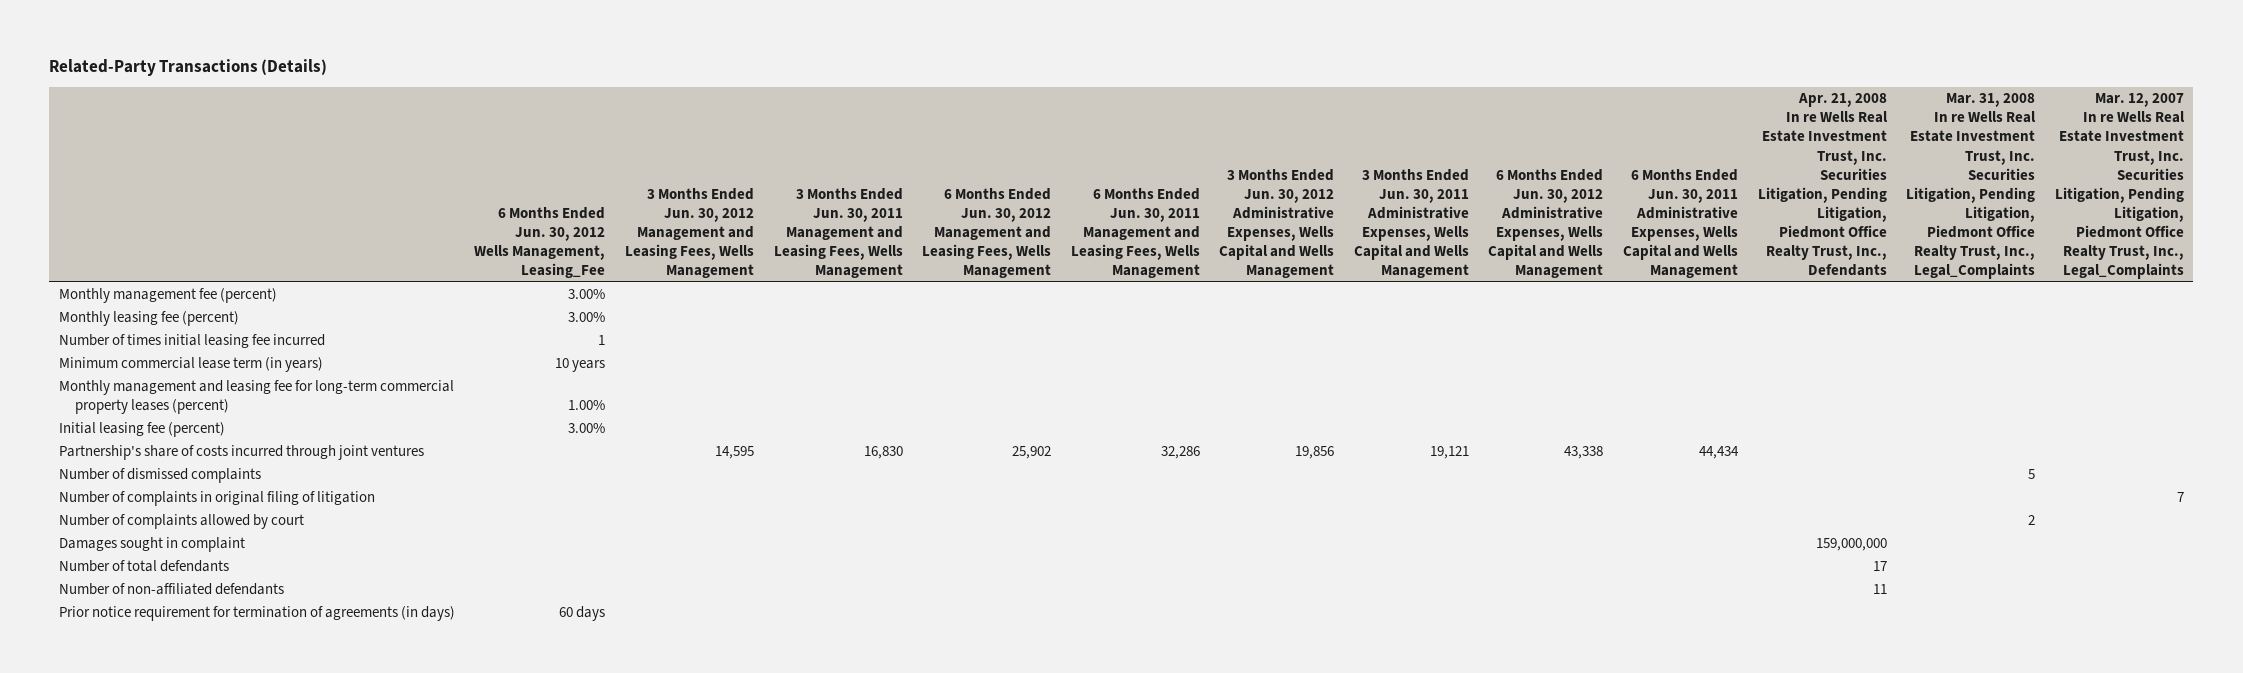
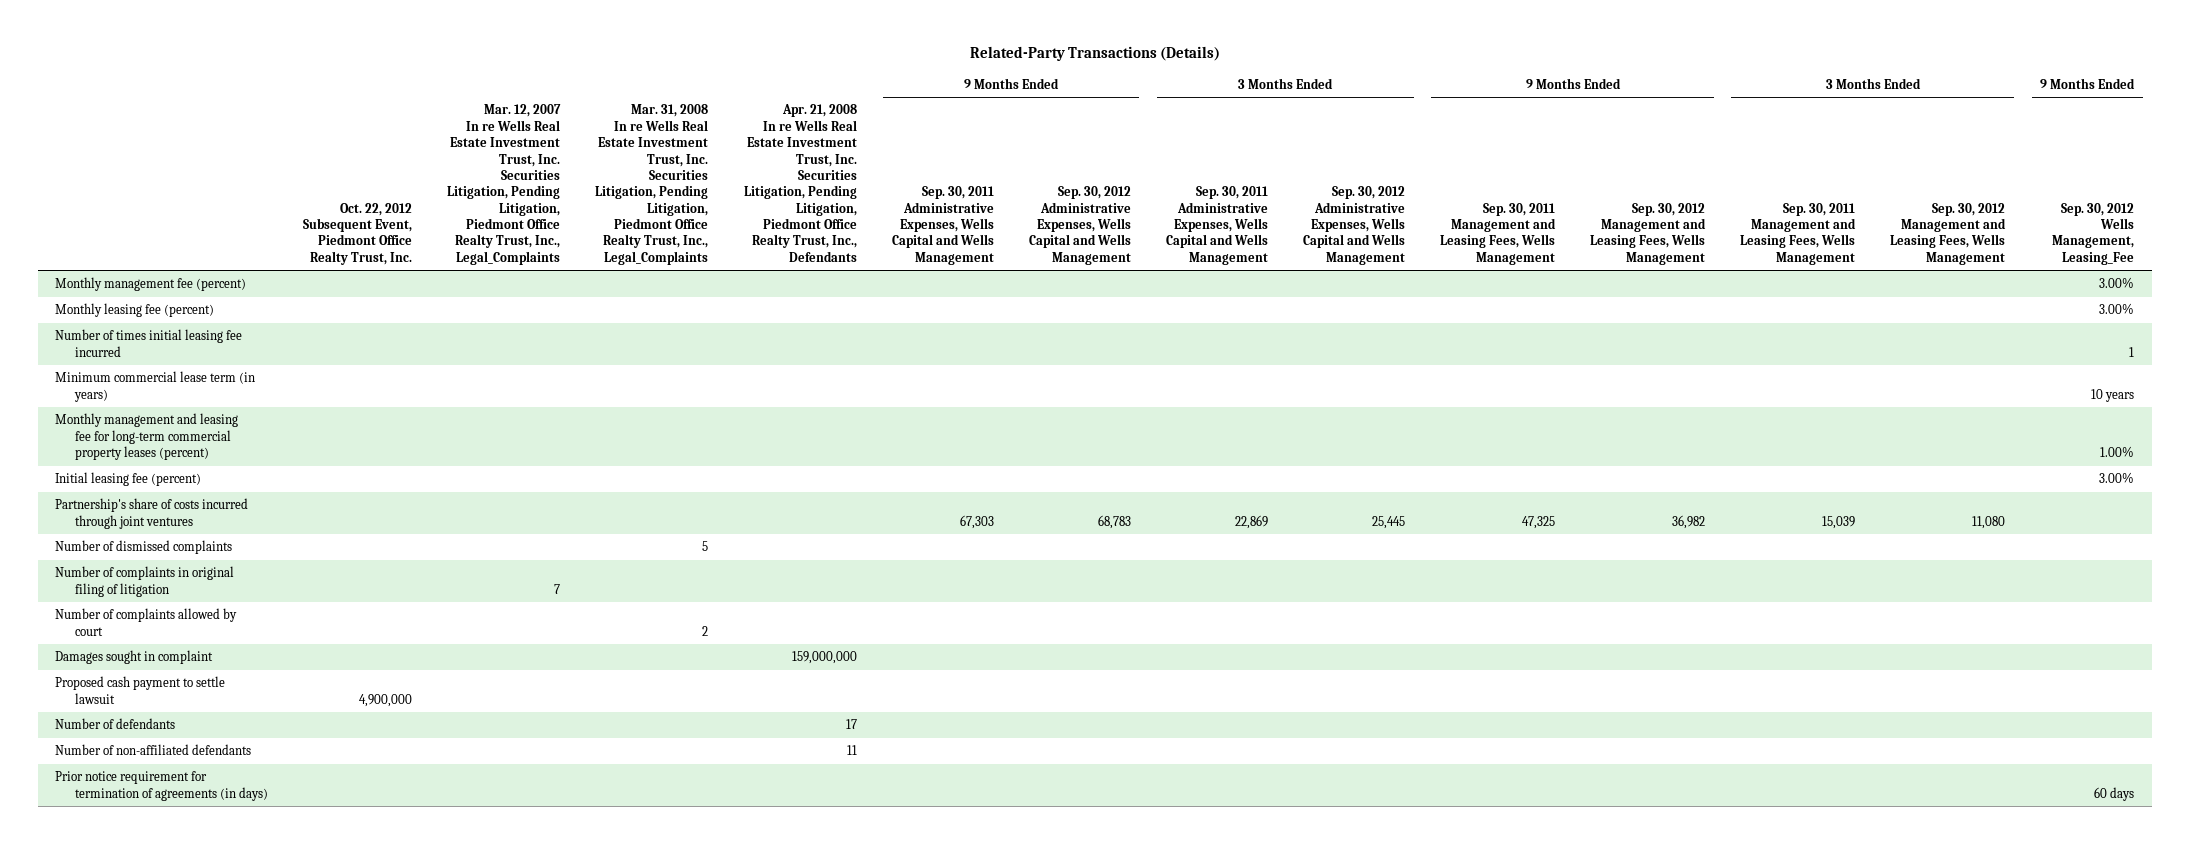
- | 6 Months Ended Jun. 30, 2012 Wells Management, Leasing_Fee | 3 Months Ended Jun. 30, 2012 Management and Leasing Fees, Wells Management | 3 Months Ended Jun. 30, 2011 Management and Leasing Fees, Wells Management | 6 Months Ended Jun. 30, 2012 Management and Leasing Fees, Wells Management | 6 Months Ended Jun. 30, 2011 Management and Leasing Fees, Wells Management | 3 Months Ended Jun. 30, 2012 Administrative Expenses, Wells Capital and Wells Management | 3 Months Ended Jun. 30, 2011 Administrative Expenses, Wells Capital and Wells Management | 6 Months Ended Jun. 30, 2012 Administrative Expenses, Wells Capital and Wells Management | 6 Months Ended Jun. 30, 2011 Administrative Expenses, Wells Capital and Wells Management | Apr. 21, 2008 In re Wells Real Estate Investment Trust, Inc. Securities Litigation, Pending Litigation, Piedmont Office Realty Trust, Inc., Defendants | Mar. 31, 2008 In re Wells Real Estate Investment Trust, Inc. Securities Litigation, Pending Litigation, Piedmont Office Realty Trust, Inc., Legal_Complaints | Mar. 12, 2007 In re Wells Real Estate Investment Trust, Inc. Securities Litigation, Pending Litigation, Piedmont Office Realty Trust, Inc., Legal_Complaints
+ | Oct. 22, 2012 Subsequent Event, Piedmont Office Realty Trust, Inc. | Mar. 12, 2007 In re Wells Real Estate Investment Trust, Inc. Securities Litigation, Pending Litigation, Piedmont Office Realty Trust, Inc., Legal_Complaints | Mar. 31, 2008 In re Wells Real Estate Investment Trust, Inc. Securities Litigation, Pending Litigation, Piedmont Office Realty Trust, Inc., Legal_Complaints | Apr. 21, 2008 In re Wells Real Estate Investment Trust, Inc. Securities Litigation, Pending Litigation, Piedmont Office Realty Trust, Inc., Defendants | 9 Months Ended Sep. 30, 2011 Administrative Expenses, Wells Capital and Wells Management | 9 Months Ended Sep. 30, 2012 Administrative Expenses, Wells Capital and Wells Management | 3 Months Ended Sep. 30, 2011 Administrative Expenses, Wells Capital and Wells Management | 3 Months Ended Sep. 30, 2012 Administrative Expenses, Wells Capital and Wells Management | 9 Months Ended Sep. 30, 2011 Management and Leasing Fees, Wells Management | 9 Months Ended Sep. 30, 2012 Management and Leasing Fees, Wells Management | 3 Months Ended Sep. 30, 2011 Management and Leasing Fees, Wells Management | 3 Months Ended Sep. 30, 2012 Management and Leasing Fees, Wells Management | 9 Months Ended Sep. 30, 2012 Wells Management, Leasing_Fee
- Number of total defendants | | | | | | | | | | 17 | |
+ Proposed cash payment to settle lawsuit | 4,900,000 | | | | | | | | | | | |
+ Number of defendants | | | | 17 | | | | | | | | |

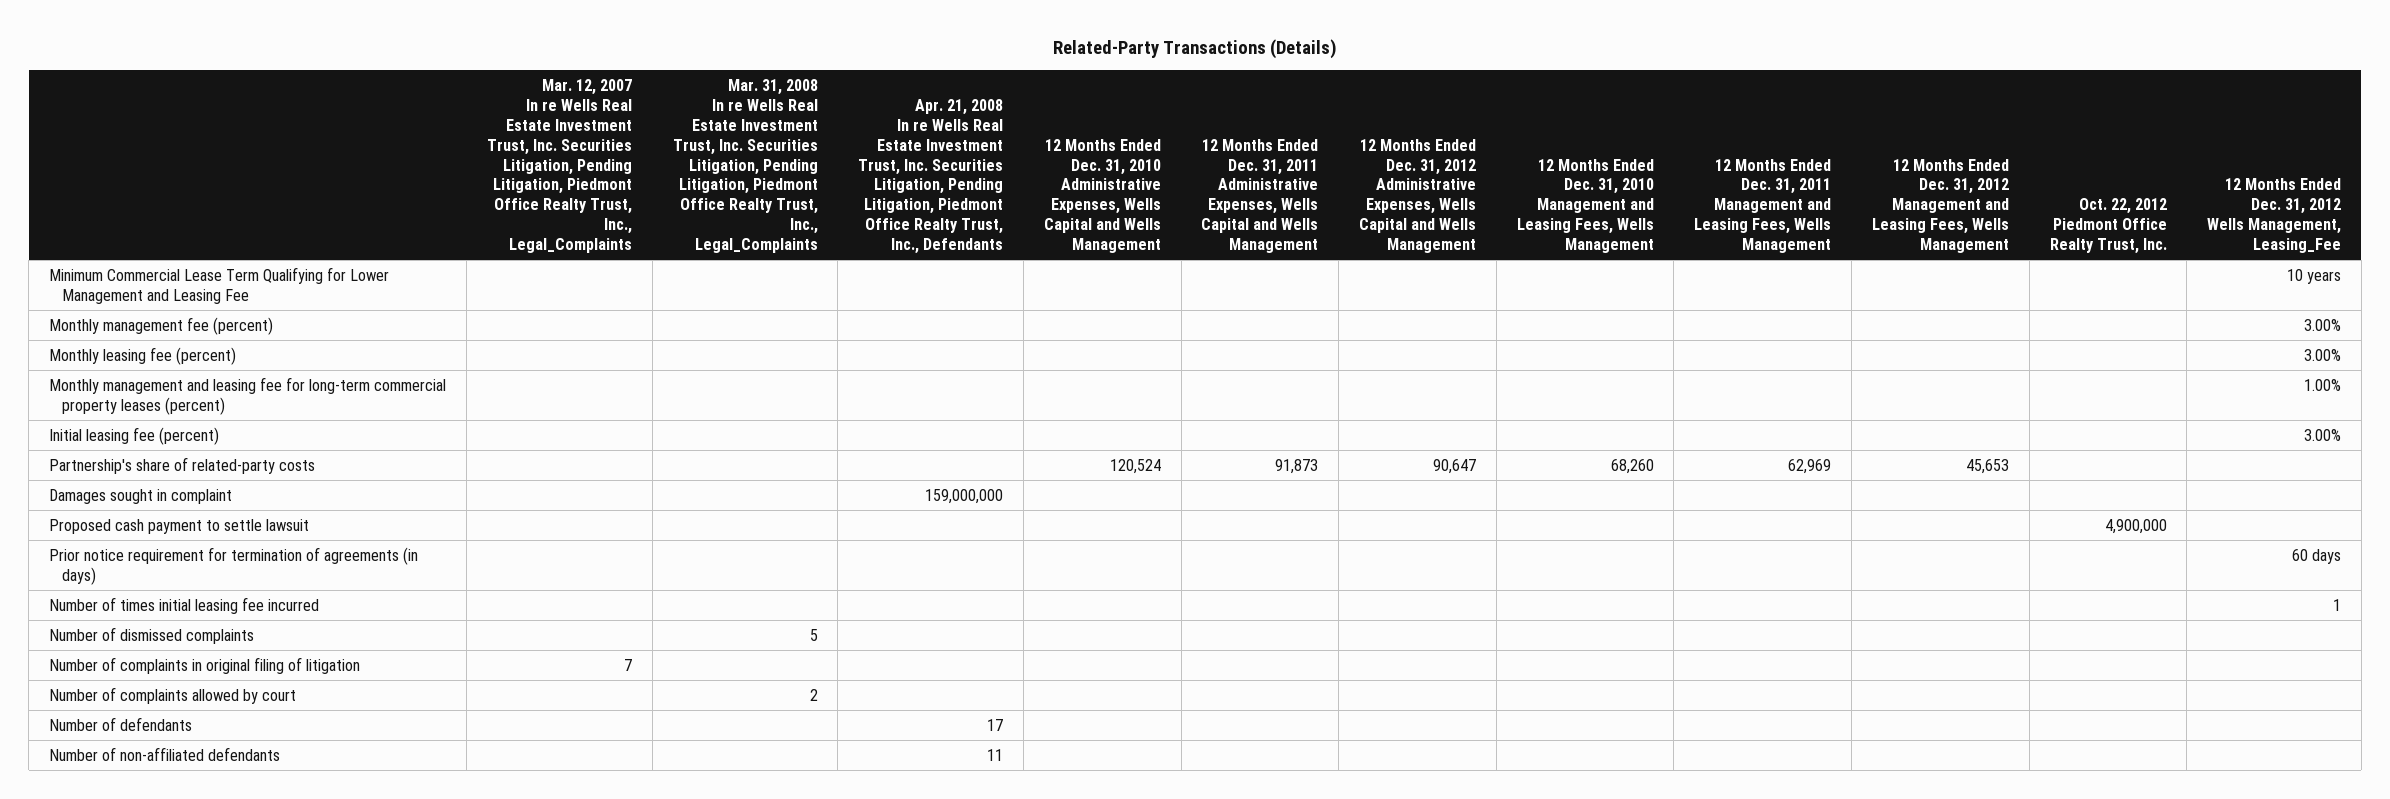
- | Oct. 22, 2012 Subsequent Event, Piedmont Office Realty Trust, Inc. | Mar. 12, 2007 In re Wells Real Estate Investment Trust, Inc. Securities Litigation, Pending Litigation, Piedmont Office Realty Trust, Inc., Legal_Complaints | Mar. 31, 2008 In re Wells Real Estate Investment Trust, Inc. Securities Litigation, Pending Litigation, Piedmont Office Realty Trust, Inc., Legal_Complaints | Apr. 21, 2008 In re Wells Real Estate Investment Trust, Inc. Securities Litigation, Pending Litigation, Piedmont Office Realty Trust, Inc., Defendants | 9 Months Ended Sep. 30, 2011 Administrative Expenses, Wells Capital and Wells Management | 9 Months Ended Sep. 30, 2012 Administrative Expenses, Wells Capital and Wells Management | 3 Months Ended Sep. 30, 2011 Administrative Expenses, Wells Capital and Wells Management | 3 Months Ended Sep. 30, 2012 Administrative Expenses, Wells Capital and Wells Management | 9 Months Ended Sep. 30, 2011 Management and Leasing Fees, Wells Management | 9 Months Ended Sep. 30, 2012 Management and Leasing Fees, Wells Management | 3 Months Ended Sep. 30, 2011 Management and Leasing Fees, Wells Management | 3 Months Ended Sep. 30, 2012 Management and Leasing Fees, Wells Management | 9 Months Ended Sep. 30, 2012 Wells Management, Leasing_Fee
+ | Mar. 12, 2007 In re Wells Real Estate Investment Trust, Inc. Securities Litigation, Pending Litigation, Piedmont Office Realty Trust, Inc., Legal_Complaints | Mar. 31, 2008 In re Wells Real Estate Investment Trust, Inc. Securities Litigation, Pending Litigation, Piedmont Office Realty Trust, Inc., Legal_Complaints | Apr. 21, 2008 In re Wells Real Estate Investment Trust, Inc. Securities Litigation, Pending Litigation, Piedmont Office Realty Trust, Inc., Defendants | 12 Months Ended Dec. 31, 2010 Administrative Expenses, Wells Capital and Wells Management | 12 Months Ended Dec. 31, 2011 Administrative Expenses, Wells Capital and Wells Management | 12 Months Ended Dec. 31, 2012 Administrative Expenses, Wells Capital and Wells Management | 12 Months Ended Dec. 31, 2010 Management and Leasing Fees, Wells Management | 12 Months Ended Dec. 31, 2011 Management and Leasing Fees, Wells Management | 12 Months Ended Dec. 31, 2012 Management and Leasing Fees, Wells Management | Oct. 22, 2012 Piedmont Office Realty Trust, Inc. | 12 Months Ended Dec. 31, 2012 Wells Management, Leasing_Fee
+ Minimum Commercial Lease Term Qualifying for Lower Management and Leasing Fee | | | | | | | | | | | 10 years
- Minimum commercial lease term (in years) | | | | | | | | | | | | | 10 years
- Partnership's share of costs incurred through joint ventures | | | | | 67,303 | 68,783 | 22,869 | 25,445 | 47,325 | 36,982 | 15,039 | 11,080 |
+ Partnership's share of related-party costs | | | | 120,524 | 91,873 | 90,647 | 68,260 | 62,969 | 45,653 | |
moved up: Damages sought in complaint | | | 159,000,000 | | | | | | | |
moved up: Proposed cash payment to settle lawsuit | | | | | | | | | | 4,900,000 |
moved up: Prior notice requirement for termination of agreements (in days) | | | | | | | | | | | 60 days
moved down: Number of times initial leasing fee incurred | | | | | | | | | | | 1

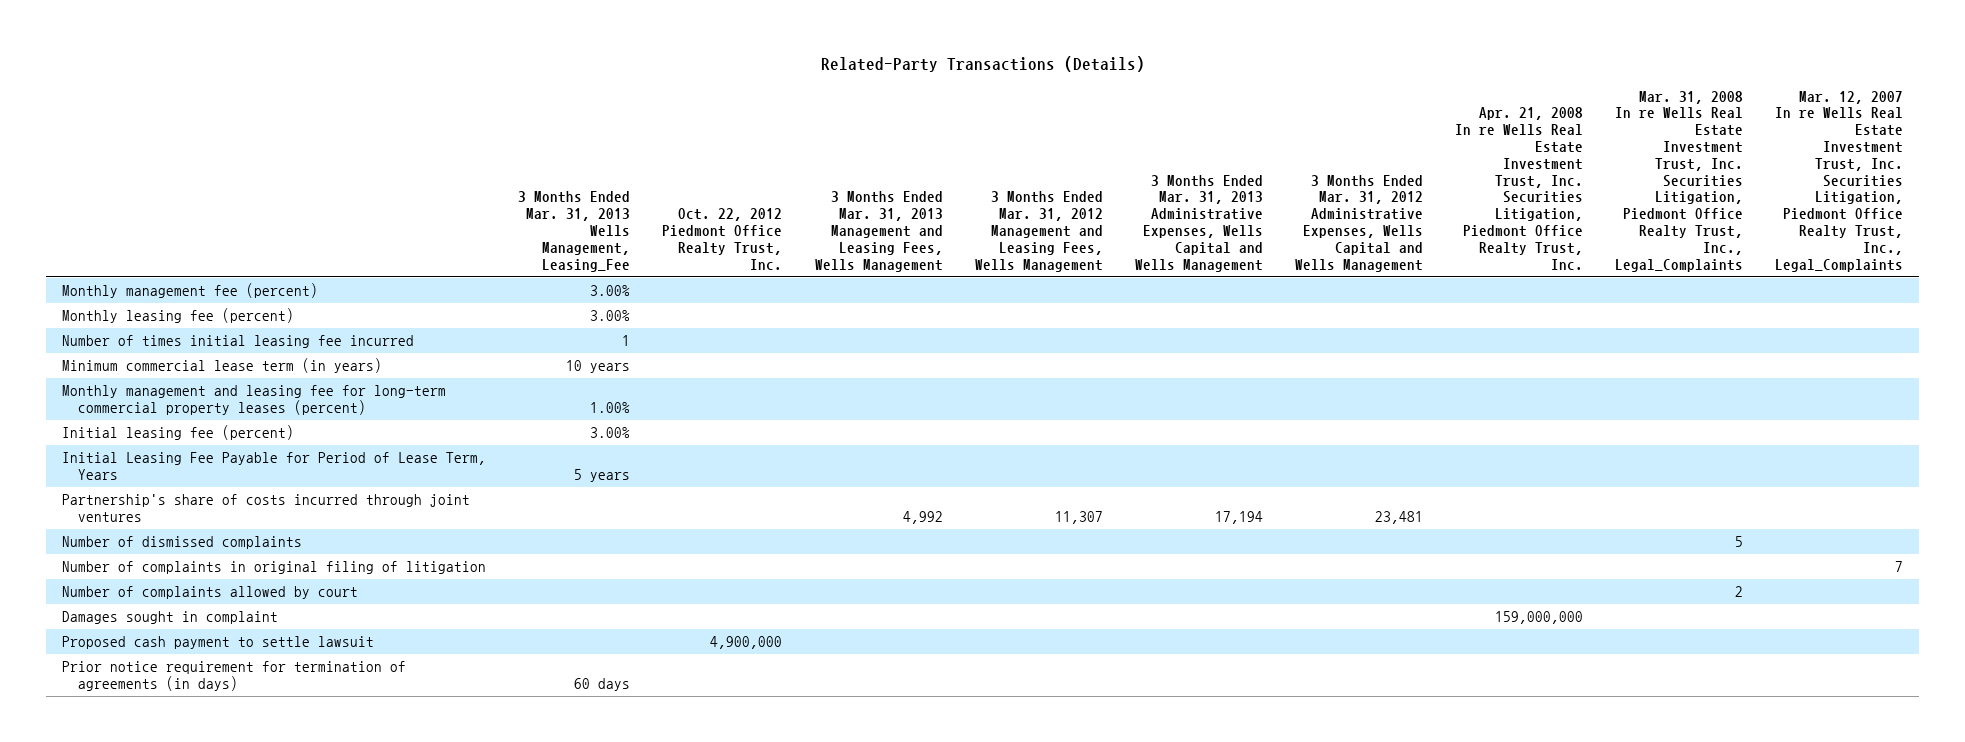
- | Mar. 12, 2007 In re Wells Real Estate Investment Trust, Inc. Securities Litigation, Pending Litigation, Piedmont Office Realty Trust, Inc., Legal_Complaints | Mar. 31, 2008 In re Wells Real Estate Investment Trust, Inc. Securities Litigation, Pending Litigation, Piedmont Office Realty Trust, Inc., Legal_Complaints | Apr. 21, 2008 In re Wells Real Estate Investment Trust, Inc. Securities Litigation, Pending Litigation, Piedmont Office Realty Trust, Inc., Defendants | 12 Months Ended Dec. 31, 2010 Administrative Expenses, Wells Capital and Wells Management | 12 Months Ended Dec. 31, 2011 Administrative Expenses, Wells Capital and Wells Management | 12 Months Ended Dec. 31, 2012 Administrative Expenses, Wells Capital and Wells Management | 12 Months Ended Dec. 31, 2010 Management and Leasing Fees, Wells Management | 12 Months Ended Dec. 31, 2011 Management and Leasing Fees, Wells Management | 12 Months Ended Dec. 31, 2012 Management and Leasing Fees, Wells Management | Oct. 22, 2012 Piedmont Office Realty Trust, Inc. | 12 Months Ended Dec. 31, 2012 Wells Management, Leasing_Fee
+ | 3 Months Ended Mar. 31, 2013 Wells Management, Leasing_Fee | Oct. 22, 2012 Piedmont Office Realty Trust, Inc. | 3 Months Ended Mar. 31, 2013 Management and Leasing Fees, Wells Management | 3 Months Ended Mar. 31, 2012 Management and Leasing Fees, Wells Management | 3 Months Ended Mar. 31, 2013 Administrative Expenses, Wells Capital and Wells Management | 3 Months Ended Mar. 31, 2012 Administrative Expenses, Wells Capital and Wells Management | Apr. 21, 2008 In re Wells Real Estate Investment Trust, Inc. Securities Litigation, Piedmont Office Realty Trust, Inc. | Mar. 31, 2008 In re Wells Real Estate Investment Trust, Inc. Securities Litigation, Piedmont Office Realty Trust, Inc., Legal_Complaints | Mar. 12, 2007 In re Wells Real Estate Investment Trust, Inc. Securities Litigation, Piedmont Office Realty Trust, Inc., Legal_Complaints
- Minimum Commercial Lease Term Qualifying for Lower Management and Leasing Fee | | | | | | | | | | | 10 years
moved up: Number of times initial leasing fee incurred | 1 | | | | | | | |
+ Minimum commercial lease term (in years) | 10 years | | | | | | | |
- Partnership's share of related-party costs | | | | 120,524 | 91,873 | 90,647 | 68,260 | 62,969 | 45,653 | |
+ Initial Leasing Fee Payable for Period of Lease Term, Years | 5 years | | | | | | | |
+ Partnership's share of costs incurred through joint ventures | | | 4,992 | 11,307 | 17,194 | 23,481 | | |
- Number of defendants | | | 17 | | | | | | | |
- Number of non-affiliated defendants | | | 11 | | | | | | | |
moved down: Damages sought in complaint | | | | | | | 159,000,000 | |
moved down: Proposed cash payment to settle lawsuit | | 4,900,000 | | | | | | |
moved down: Prior notice requirement for termination of agreements (in days) | 60 days | | | | | | | |

